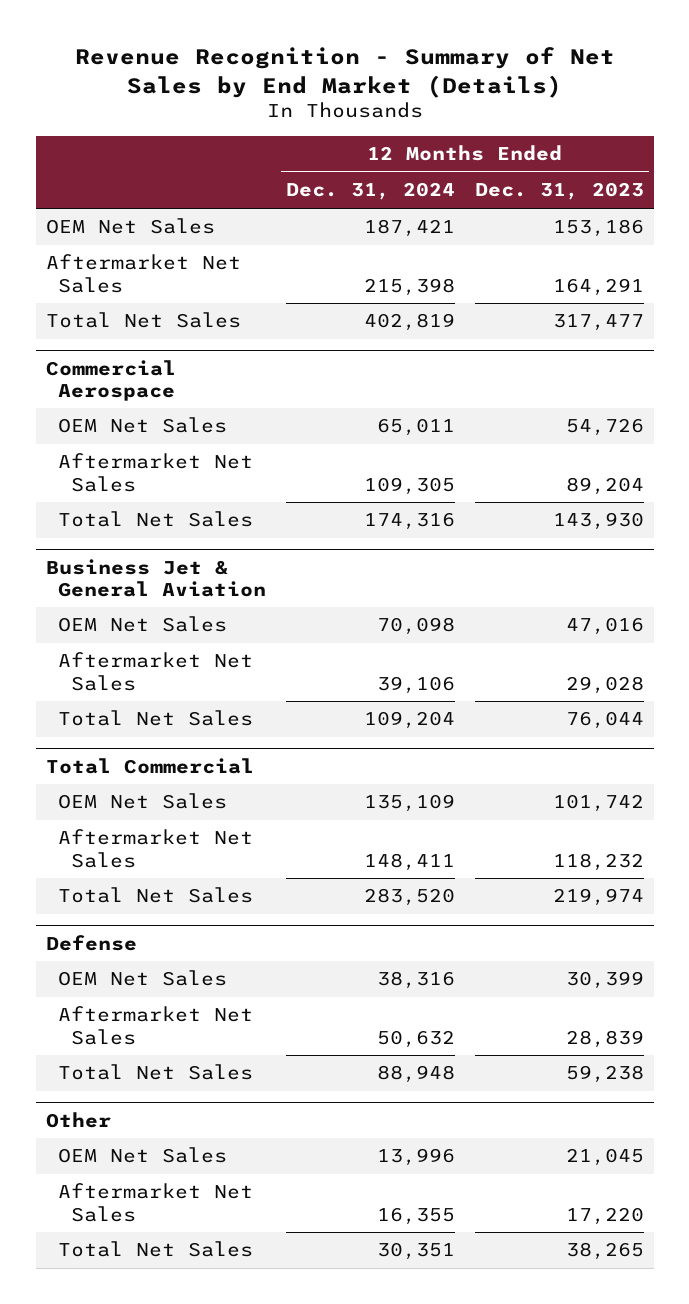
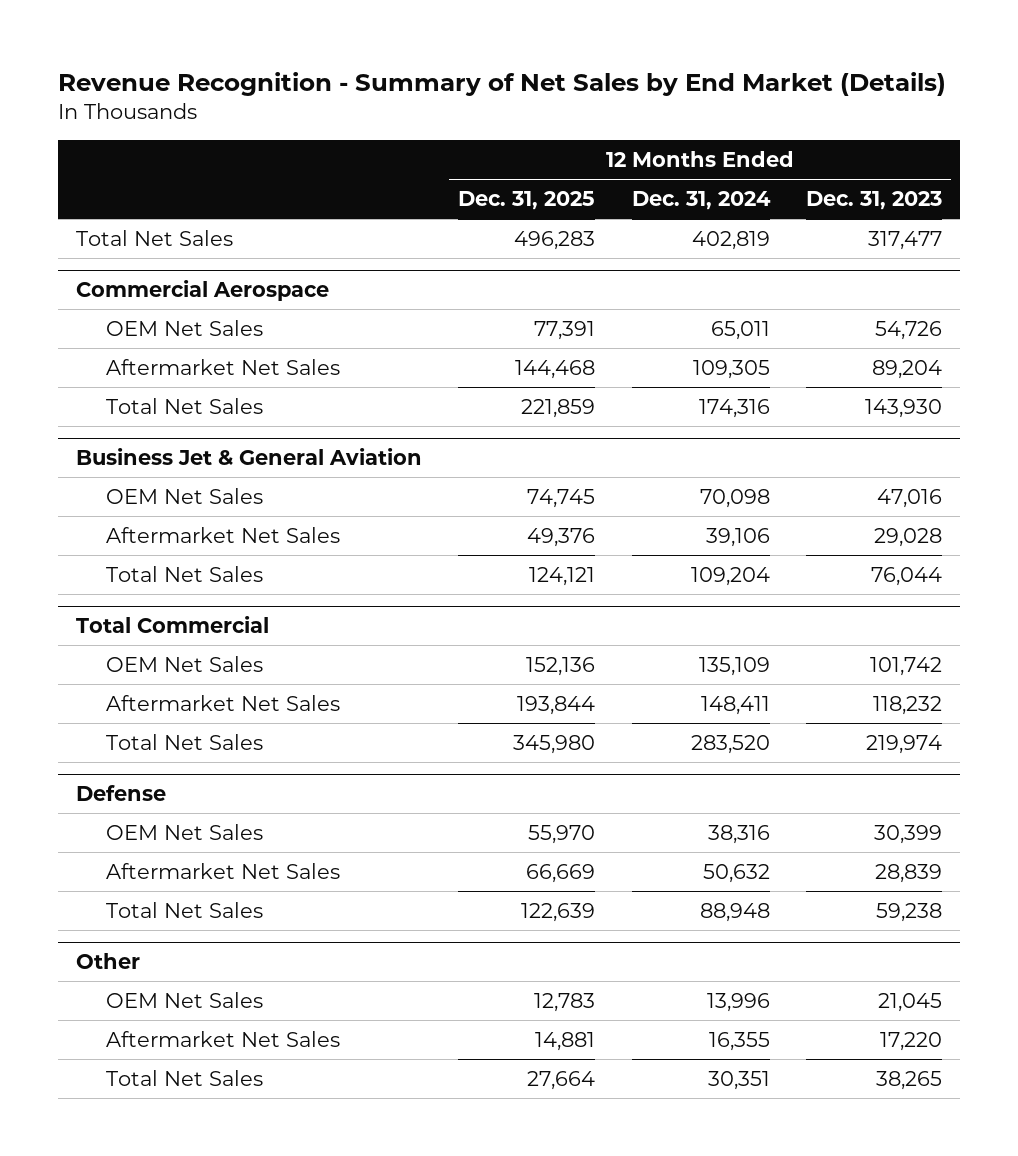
- | 12 Months Ended Dec. 31, 2024 | 12 Months Ended Dec. 31, 2023
+ | 12 Months Ended Dec. 31, 2025 | 12 Months Ended Dec. 31, 2024 | 12 Months Ended Dec. 31, 2023
- OEM Net Sales | 187,421 | 153,186
- Aftermarket Net Sales | 215,398 | 164,291

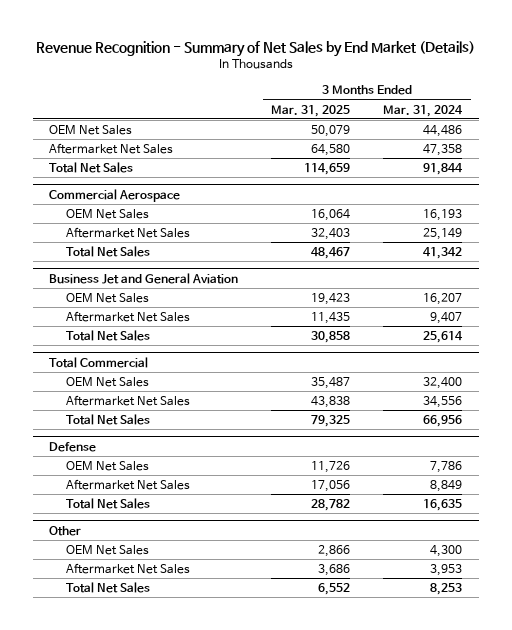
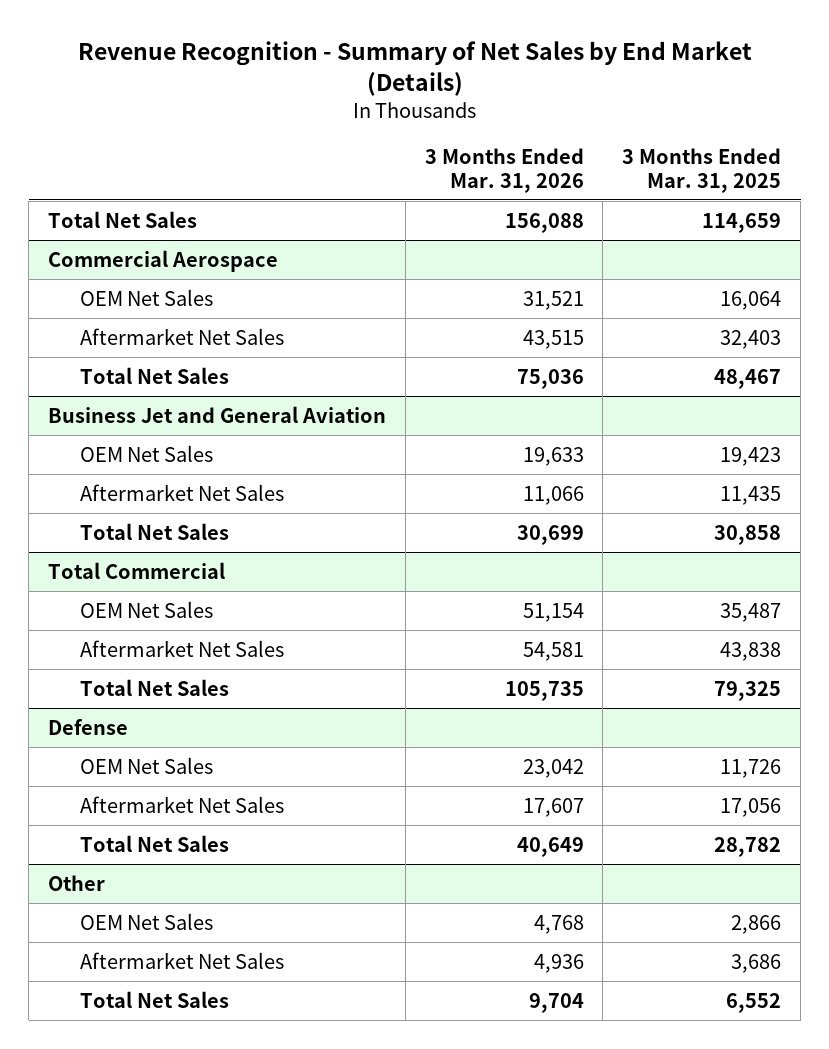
- | 3 Months Ended Mar. 31, 2025 | 3 Months Ended Mar. 31, 2024
+ | 3 Months Ended Mar. 31, 2026 | 3 Months Ended Mar. 31, 2025
- OEM Net Sales | 50,079 | 44,486
- Aftermarket Net Sales | 64,580 | 47,358

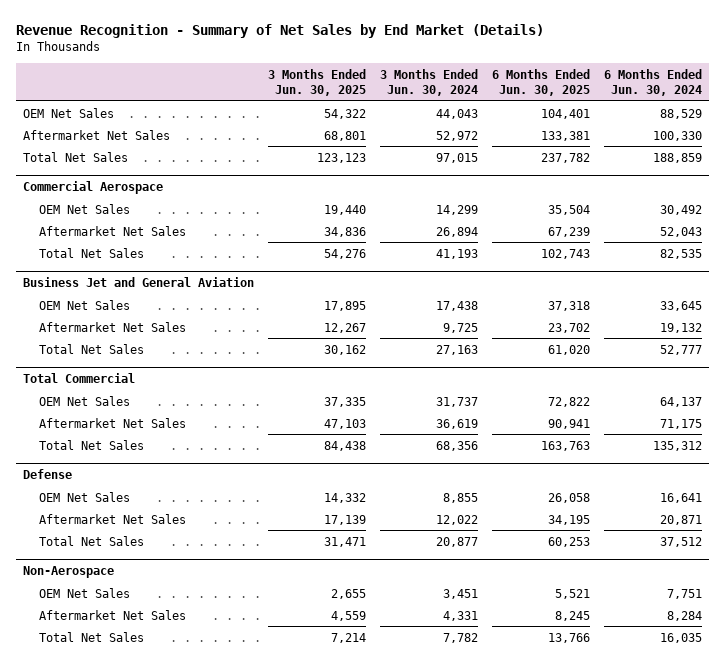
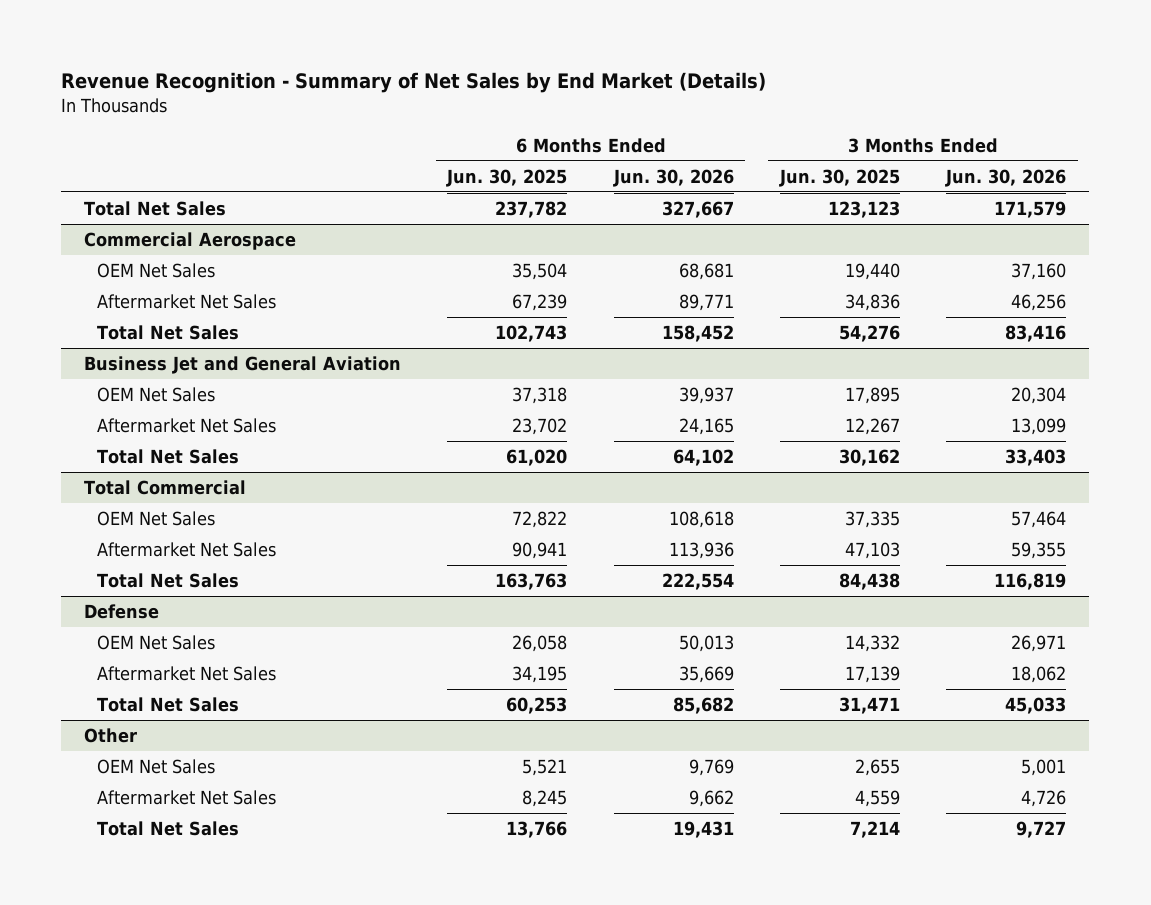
- | 3 Months Ended Jun. 30, 2025 | 3 Months Ended Jun. 30, 2024 | 6 Months Ended Jun. 30, 2025 | 6 Months Ended Jun. 30, 2024
+ | 6 Months Ended Jun. 30, 2025 | 6 Months Ended Jun. 30, 2026 | 3 Months Ended Jun. 30, 2025 | 3 Months Ended Jun. 30, 2026
- OEM Net Sales | 54,322 | 44,043 | 104,401 | 88,529
- Aftermarket Net Sales | 68,801 | 52,972 | 133,381 | 100,330
- Non-Aerospace
+ Other

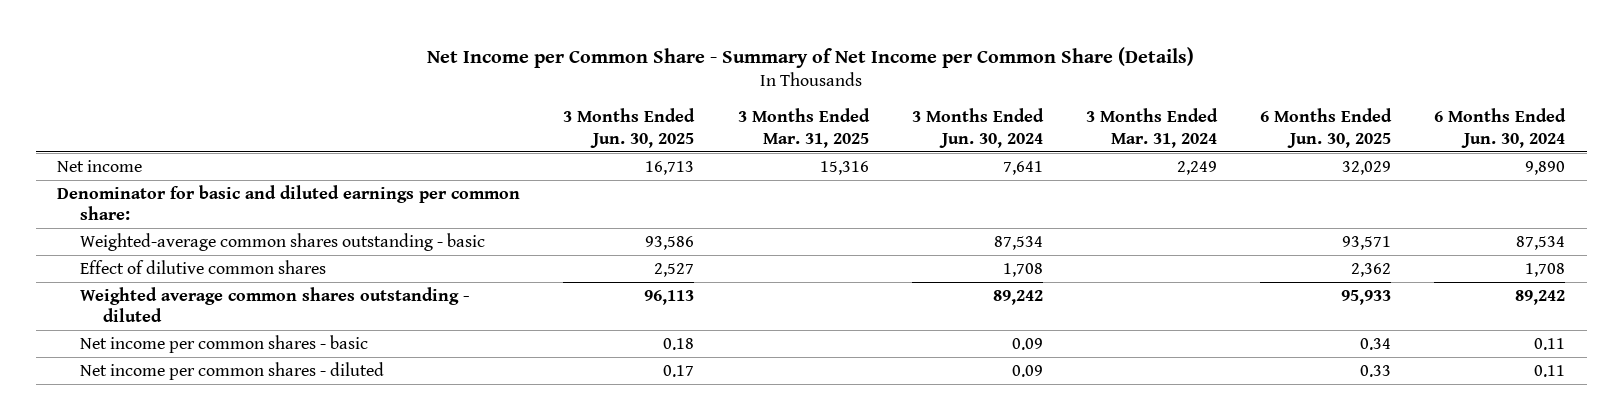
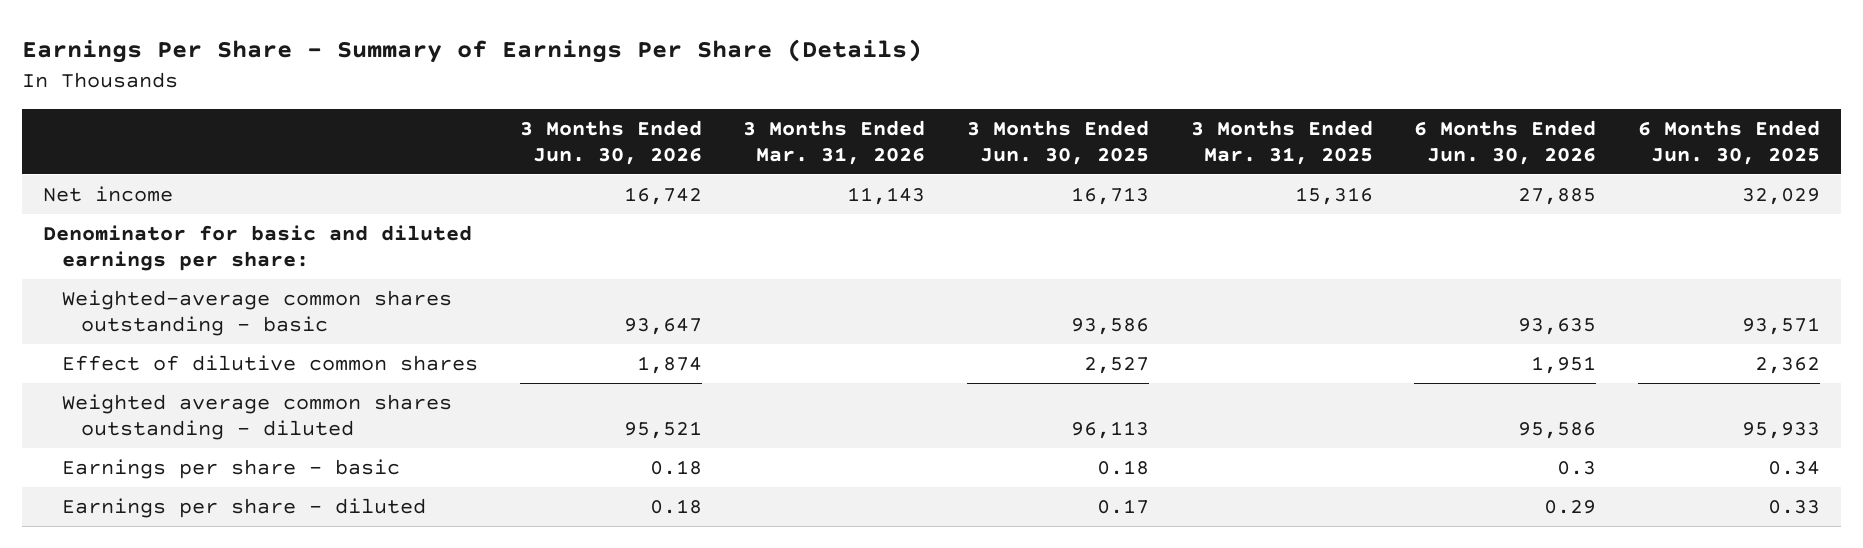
- Net Income per Common Share - Summary of Net Income per Common Share (Details)
+ Earnings Per Share - Summary of Earnings Per Share (Details)
- | 3 Months Ended Jun. 30, 2025 | 3 Months Ended Mar. 31, 2025 | 3 Months Ended Jun. 30, 2024 | 3 Months Ended Mar. 31, 2024 | 6 Months Ended Jun. 30, 2025 | 6 Months Ended Jun. 30, 2024
+ | 3 Months Ended Jun. 30, 2026 | 3 Months Ended Mar. 31, 2026 | 3 Months Ended Jun. 30, 2025 | 3 Months Ended Mar. 31, 2025 | 6 Months Ended Jun. 30, 2026 | 6 Months Ended Jun. 30, 2025
- Denominator for basic and diluted earnings per common share:
+ Denominator for basic and diluted earnings per share:
- Net income per common shares - basic | 0.18 | | 0.09 | | 0.34 | 0.11
- Net income per common shares - diluted | 0.17 | | 0.09 | | 0.33 | 0.11
+ Earnings per share - basic | 0.18 | | 0.18 | | 0.3 | 0.34
+ Earnings per share - diluted | 0.18 | | 0.17 | | 0.29 | 0.33

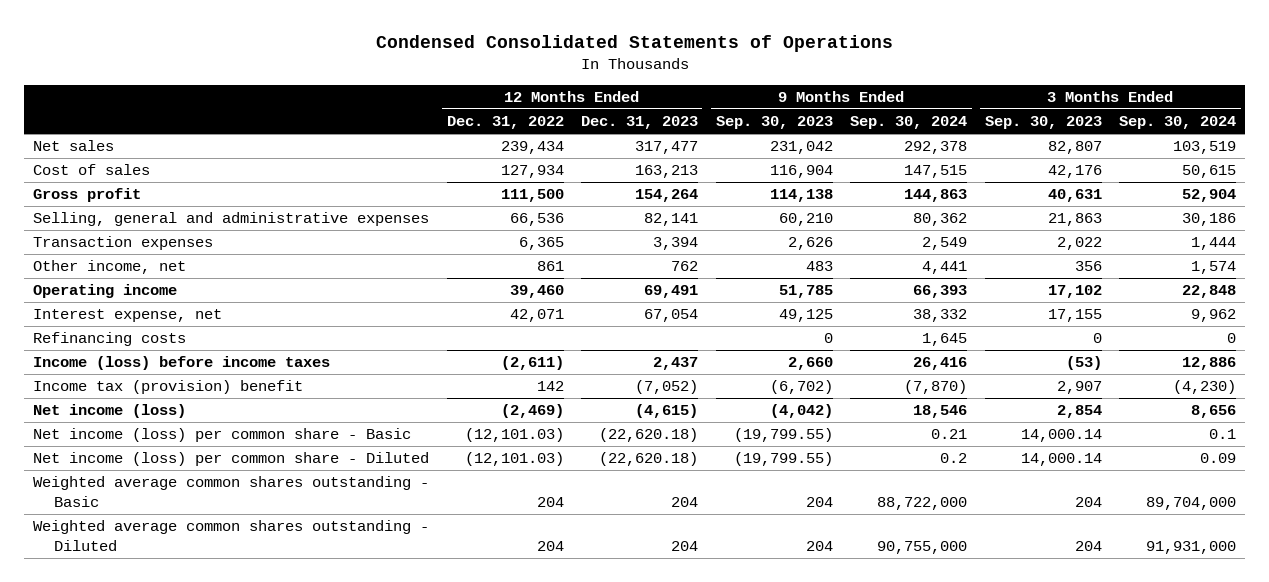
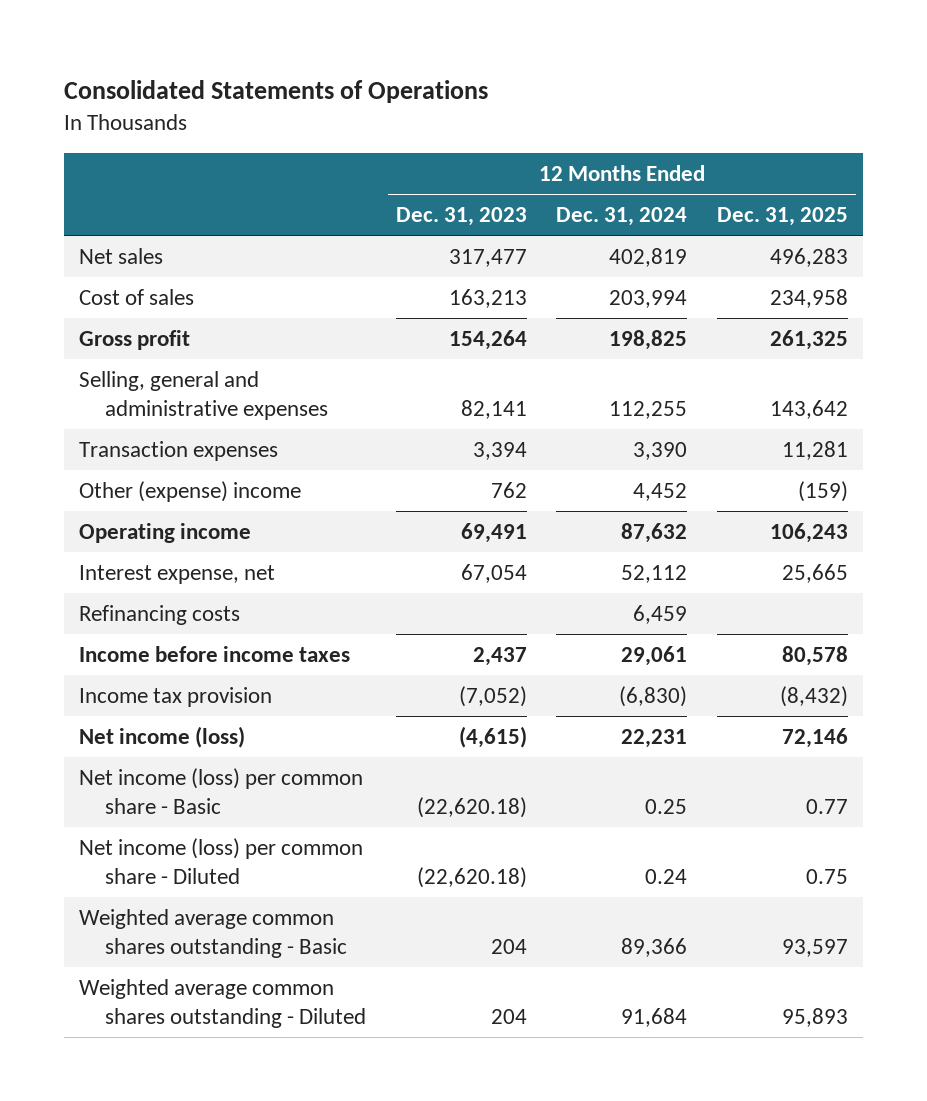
- Condensed Consolidated Statements of Operations
+ Consolidated Statements of Operations
- | 12 Months Ended Dec. 31, 2022 | 12 Months Ended Dec. 31, 2023 | 9 Months Ended Sep. 30, 2023 | 9 Months Ended Sep. 30, 2024 | 3 Months Ended Sep. 30, 2023 | 3 Months Ended Sep. 30, 2024
+ | 12 Months Ended Dec. 31, 2023 | 12 Months Ended Dec. 31, 2024 | 12 Months Ended Dec. 31, 2025
- Other income, net | 861 | 762 | 483 | 4,441 | 356 | 1,574
+ Other (expense) income | 762 | 4,452 | (159)
- Income (loss) before income taxes | (2,611) | 2,437 | 2,660 | 26,416 | (53) | 12,886
- Income tax (provision) benefit | 142 | (7,052) | (6,702) | (7,870) | 2,907 | (4,230)
+ Income before income taxes | 2,437 | 29,061 | 80,578
+ Income tax provision | (7,052) | (6,830) | (8,432)

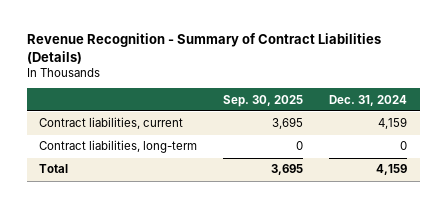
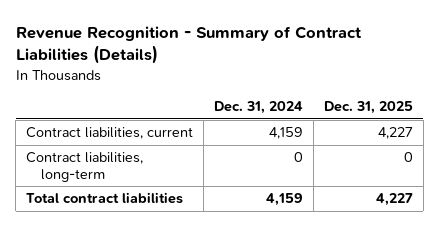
- | Sep. 30, 2025 | Dec. 31, 2024
+ | Dec. 31, 2024 | Dec. 31, 2025
- Total | 3,695 | 4,159
+ Total contract liabilities | 4,159 | 4,227

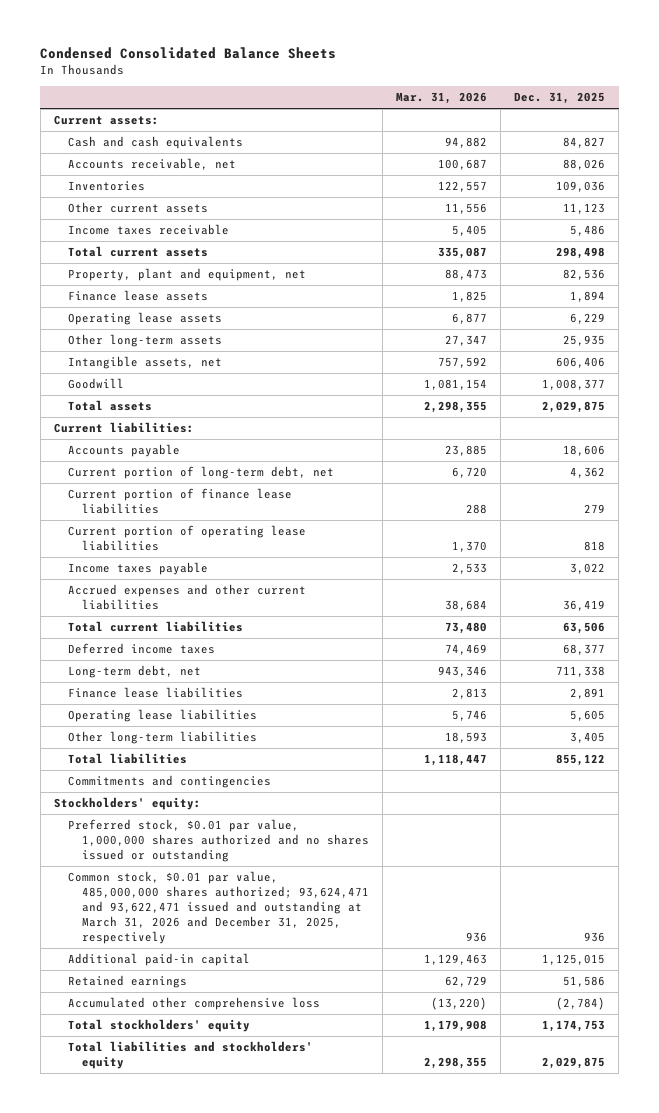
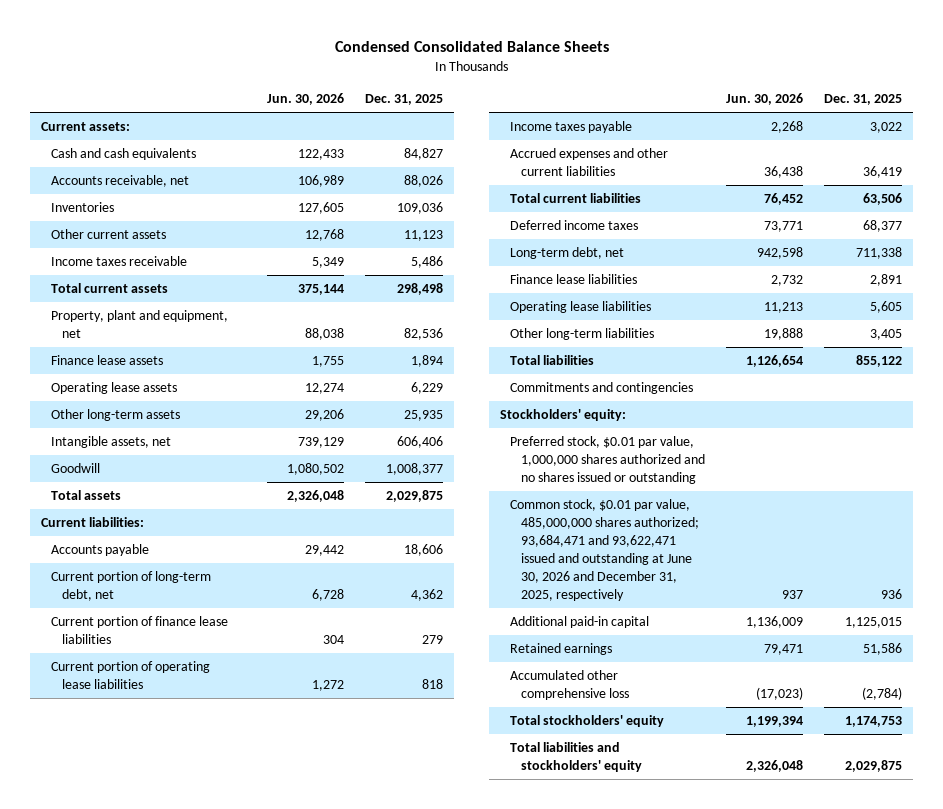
- | Mar. 31, 2026 | Dec. 31, 2025
+ | Jun. 30, 2026 | Dec. 31, 2025
- Common stock, $0.01 par value, 485,000,000 shares authorized; 93,624,471 and 93,622,471 issued and outstanding at March 31, 2026 and December 31, 2025, respectively | 936 | 936
+ Common stock, $0.01 par value, 485,000,000 shares authorized; 93,684,471 and 93,622,471 issued and outstanding at June 30, 2026 and December 31, 2025, respectively | 937 | 936

